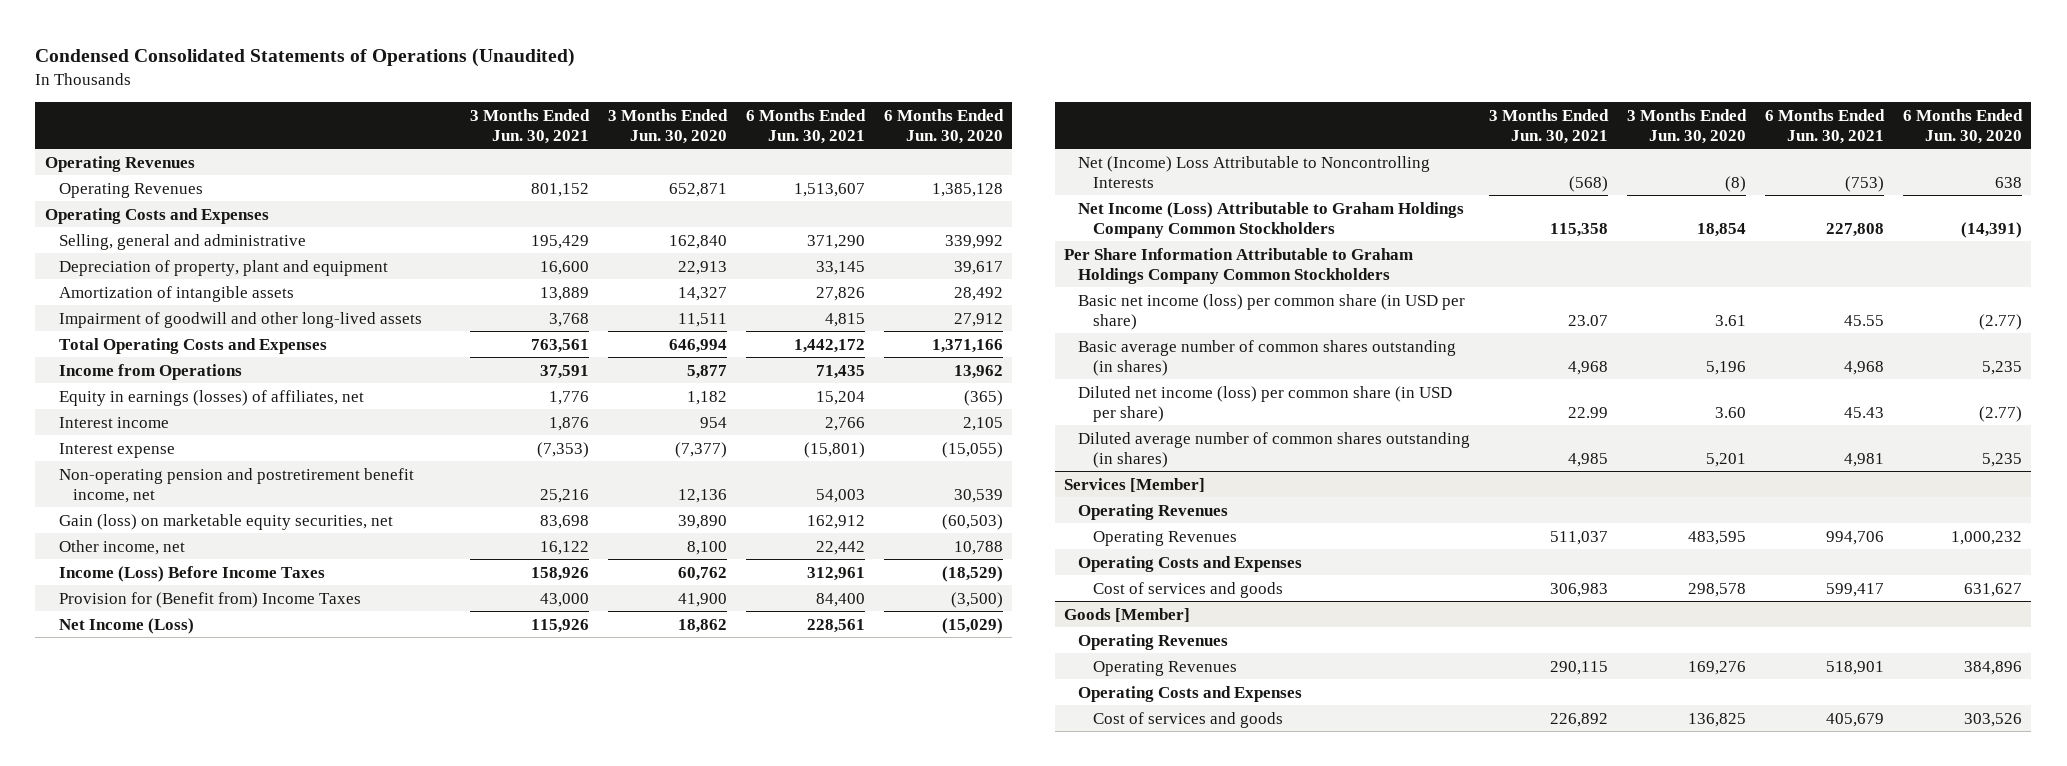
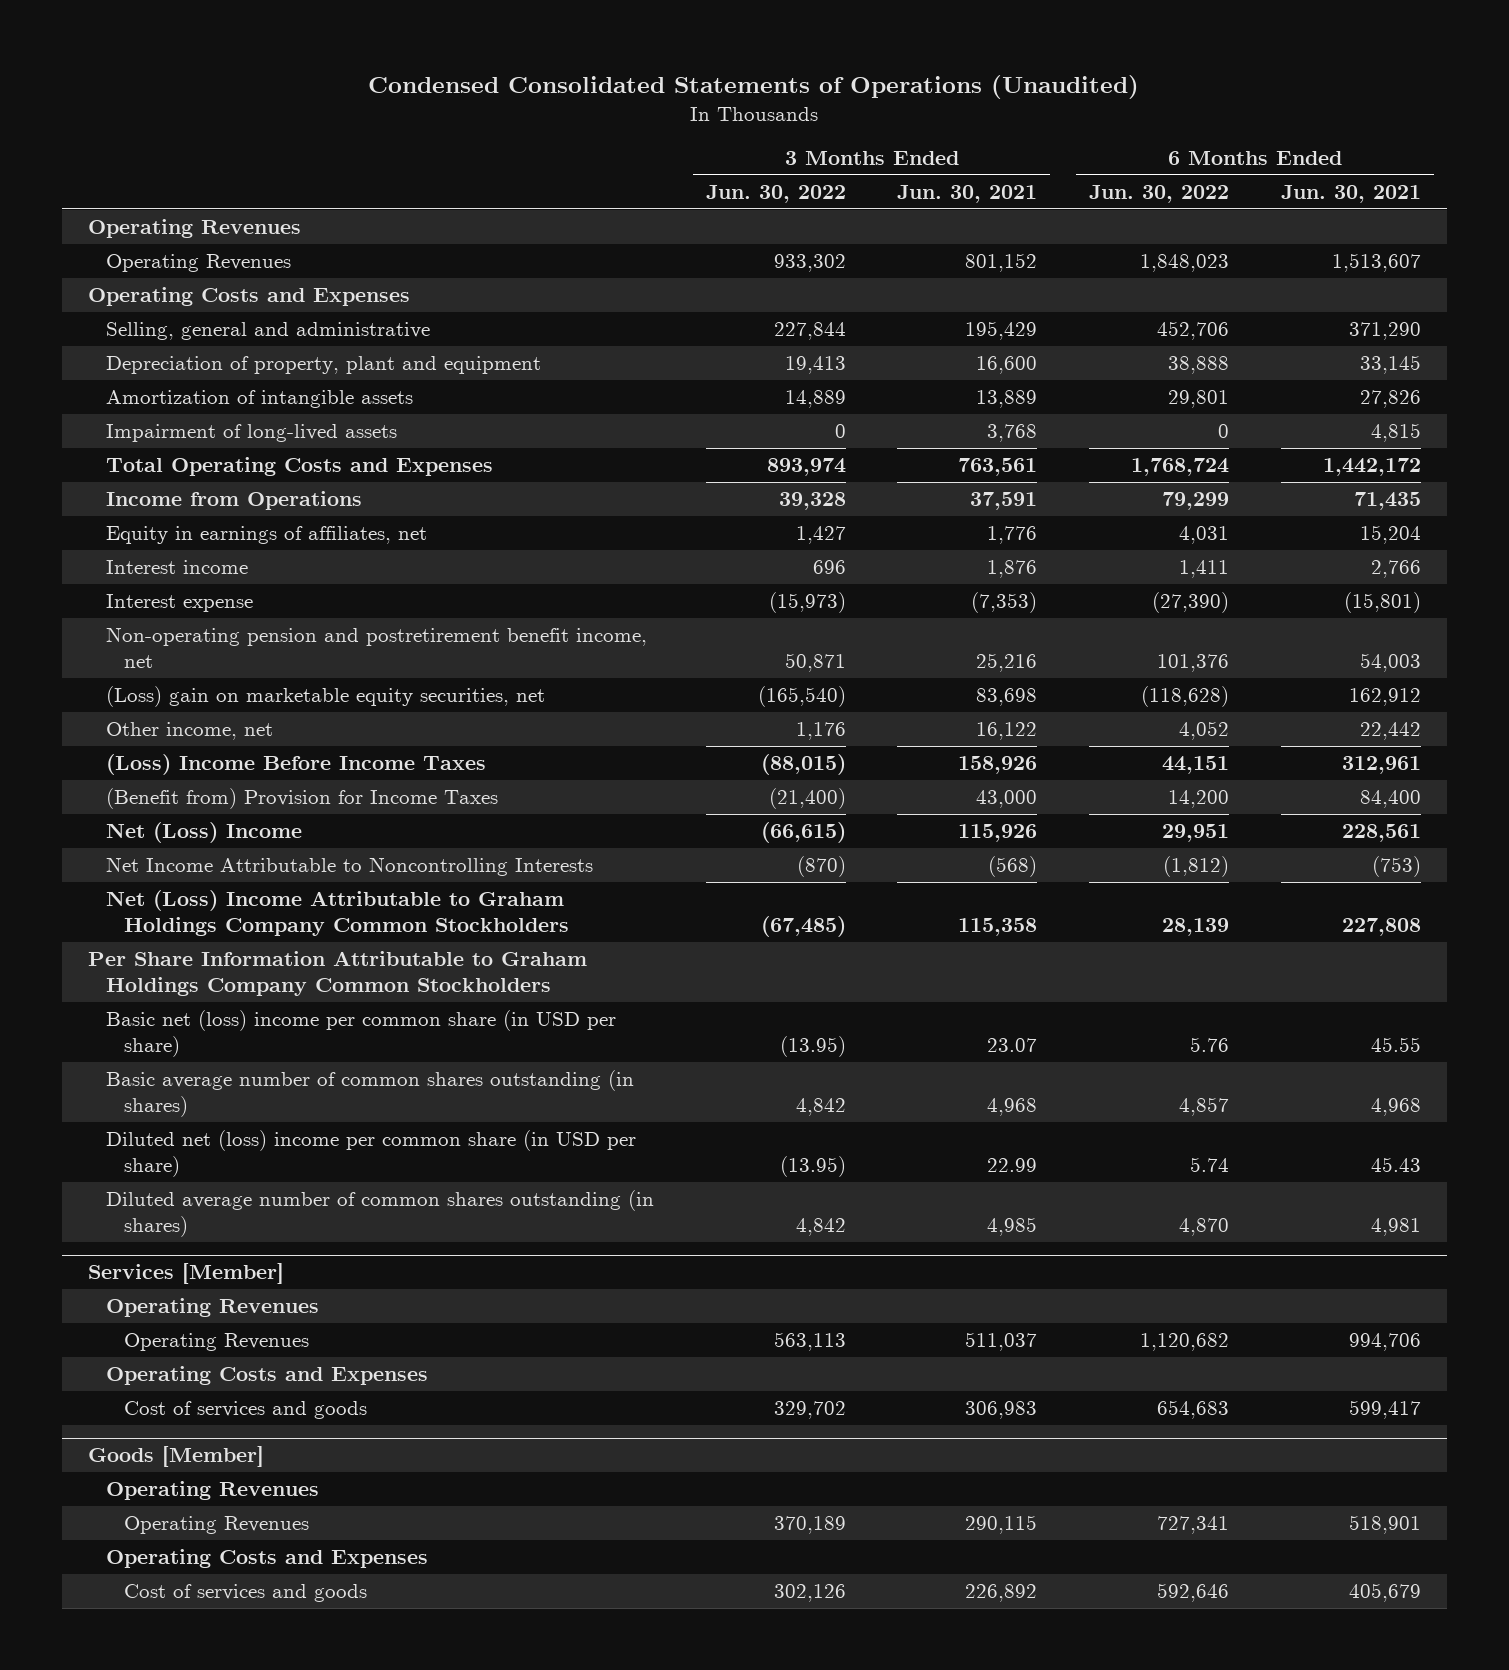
- | 3 Months Ended Jun. 30, 2021 | 3 Months Ended Jun. 30, 2020 | 6 Months Ended Jun. 30, 2021 | 6 Months Ended Jun. 30, 2020
+ | 3 Months Ended Jun. 30, 2022 | 3 Months Ended Jun. 30, 2021 | 6 Months Ended Jun. 30, 2022 | 6 Months Ended Jun. 30, 2021
- Impairment of goodwill and other long-lived assets | 3,768 | 11,511 | 4,815 | 27,912
+ Impairment of long-lived assets | 0 | 3,768 | 0 | 4,815
- Equity in earnings (losses) of affiliates, net | 1,776 | 1,182 | 15,204 | (365)
+ Equity in earnings of affiliates, net | 1,427 | 1,776 | 4,031 | 15,204
- Gain (loss) on marketable equity securities, net | 83,698 | 39,890 | 162,912 | (60,503)
+ (Loss) gain on marketable equity securities, net | (165,540) | 83,698 | (118,628) | 162,912
- Income (Loss) Before Income Taxes | 158,926 | 60,762 | 312,961 | (18,529)
- Provision for (Benefit from) Income Taxes | 43,000 | 41,900 | 84,400 | (3,500)
- Net Income (Loss) | 115,926 | 18,862 | 228,561 | (15,029)
- Net (Income) Loss Attributable to Noncontrolling Interests | (568) | (8) | (753) | 638
- Net Income (Loss) Attributable to Graham Holdings Company Common Stockholders | 115,358 | 18,854 | 227,808 | (14,391)
+ (Loss) Income Before Income Taxes | (88,015) | 158,926 | 44,151 | 312,961
+ (Benefit from) Provision for Income Taxes | (21,400) | 43,000 | 14,200 | 84,400
+ Net (Loss) Income | (66,615) | 115,926 | 29,951 | 228,561
+ Net Income Attributable to Noncontrolling Interests | (870) | (568) | (1,812) | (753)
+ Net (Loss) Income Attributable to Graham Holdings Company Common Stockholders | (67,485) | 115,358 | 28,139 | 227,808
- Basic net income (loss) per common share (in USD per share) | 23.07 | 3.61 | 45.55 | (2.77)
+ Basic net (loss) income per common share (in USD per share) | (13.95) | 23.07 | 5.76 | 45.55
- Diluted net income (loss) per common share (in USD per share) | 22.99 | 3.60 | 45.43 | (2.77)
+ Diluted net (loss) income per common share (in USD per share) | (13.95) | 22.99 | 5.74 | 45.43

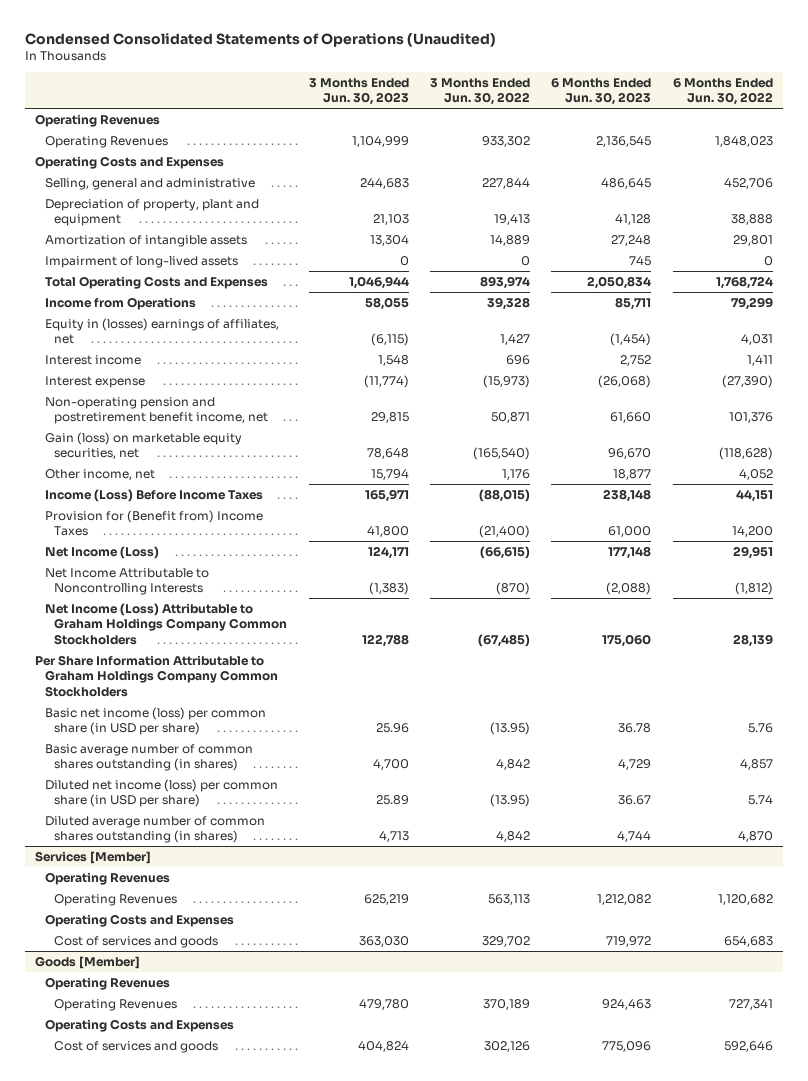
- | 3 Months Ended Jun. 30, 2022 | 3 Months Ended Jun. 30, 2021 | 6 Months Ended Jun. 30, 2022 | 6 Months Ended Jun. 30, 2021
+ | 3 Months Ended Jun. 30, 2023 | 3 Months Ended Jun. 30, 2022 | 6 Months Ended Jun. 30, 2023 | 6 Months Ended Jun. 30, 2022
- Equity in earnings of affiliates, net | 1,427 | 1,776 | 4,031 | 15,204
+ Equity in (losses) earnings of affiliates, net | (6,115) | 1,427 | (1,454) | 4,031
- (Loss) gain on marketable equity securities, net | (165,540) | 83,698 | (118,628) | 162,912
+ Gain (loss) on marketable equity securities, net | 78,648 | (165,540) | 96,670 | (118,628)
- (Loss) Income Before Income Taxes | (88,015) | 158,926 | 44,151 | 312,961
- (Benefit from) Provision for Income Taxes | (21,400) | 43,000 | 14,200 | 84,400
- Net (Loss) Income | (66,615) | 115,926 | 29,951 | 228,561
+ Income (Loss) Before Income Taxes | 165,971 | (88,015) | 238,148 | 44,151
+ Provision for (Benefit from) Income Taxes | 41,800 | (21,400) | 61,000 | 14,200
+ Net Income (Loss) | 124,171 | (66,615) | 177,148 | 29,951
- Net (Loss) Income Attributable to Graham Holdings Company Common Stockholders | (67,485) | 115,358 | 28,139 | 227,808
+ Net Income (Loss) Attributable to Graham Holdings Company Common Stockholders | 122,788 | (67,485) | 175,060 | 28,139
- Basic net (loss) income per common share (in USD per share) | (13.95) | 23.07 | 5.76 | 45.55
+ Basic net income (loss) per common share (in USD per share) | 25.96 | (13.95) | 36.78 | 5.76
- Diluted net (loss) income per common share (in USD per share) | (13.95) | 22.99 | 5.74 | 45.43
+ Diluted net income (loss) per common share (in USD per share) | 25.89 | (13.95) | 36.67 | 5.74

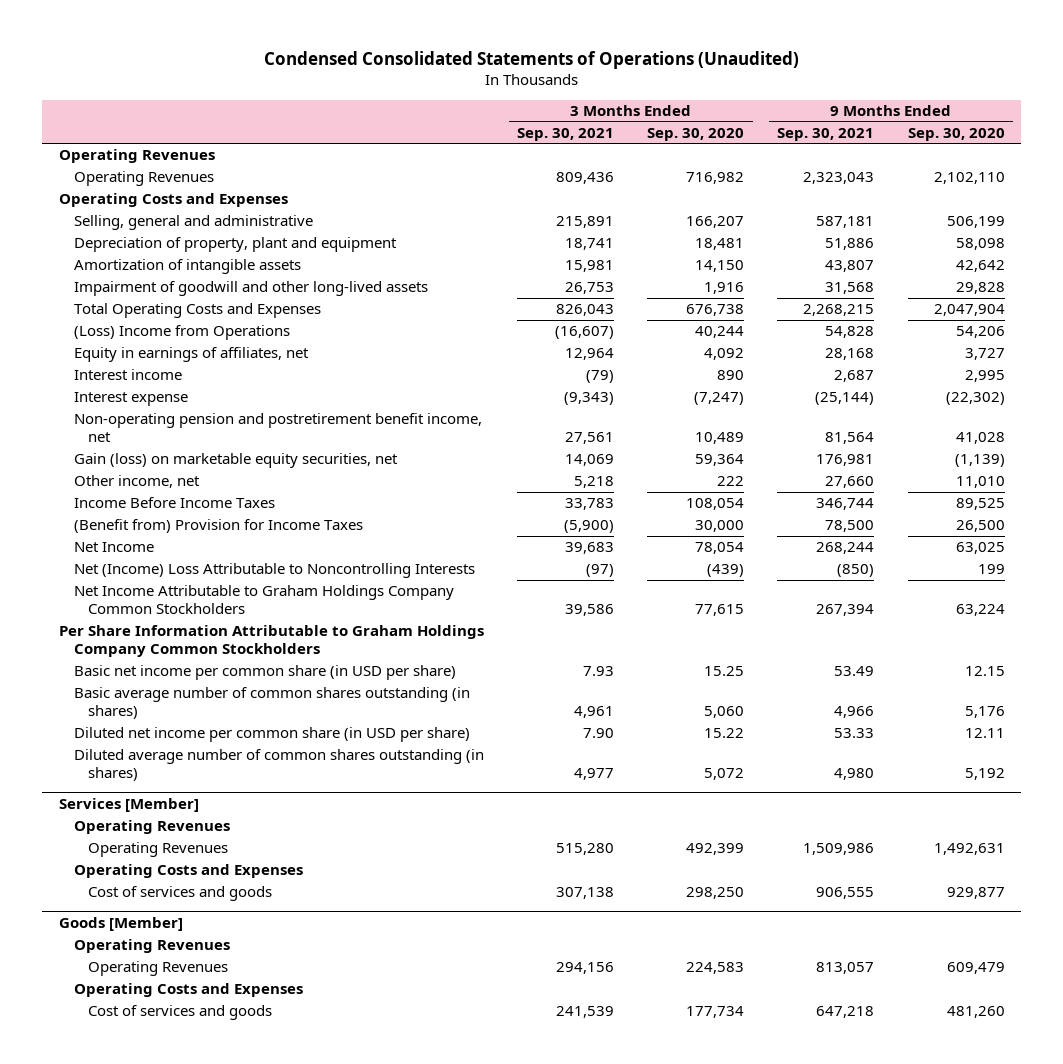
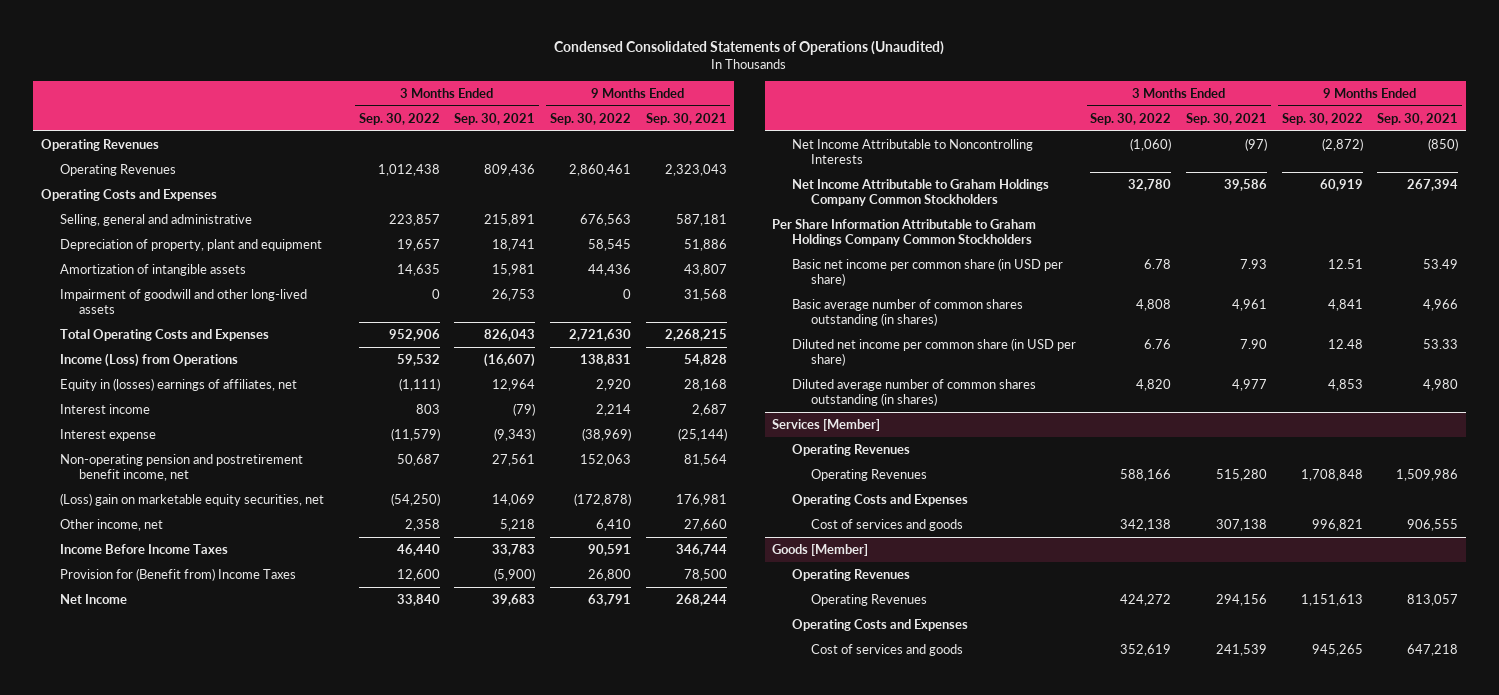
- | 3 Months Ended Sep. 30, 2021 | 3 Months Ended Sep. 30, 2020 | 9 Months Ended Sep. 30, 2021 | 9 Months Ended Sep. 30, 2020
+ | 3 Months Ended Sep. 30, 2022 | 3 Months Ended Sep. 30, 2021 | 9 Months Ended Sep. 30, 2022 | 9 Months Ended Sep. 30, 2021
- (Loss) Income from Operations | (16,607) | 40,244 | 54,828 | 54,206
- Equity in earnings of affiliates, net | 12,964 | 4,092 | 28,168 | 3,727
+ Income (Loss) from Operations | 59,532 | (16,607) | 138,831 | 54,828
+ Equity in (losses) earnings of affiliates, net | (1,111) | 12,964 | 2,920 | 28,168
- Gain (loss) on marketable equity securities, net | 14,069 | 59,364 | 176,981 | (1,139)
+ (Loss) gain on marketable equity securities, net | (54,250) | 14,069 | (172,878) | 176,981
- (Benefit from) Provision for Income Taxes | (5,900) | 30,000 | 78,500 | 26,500
+ Provision for (Benefit from) Income Taxes | 12,600 | (5,900) | 26,800 | 78,500
- Net (Income) Loss Attributable to Noncontrolling Interests | (97) | (439) | (850) | 199
+ Net Income Attributable to Noncontrolling Interests | (1,060) | (97) | (2,872) | (850)

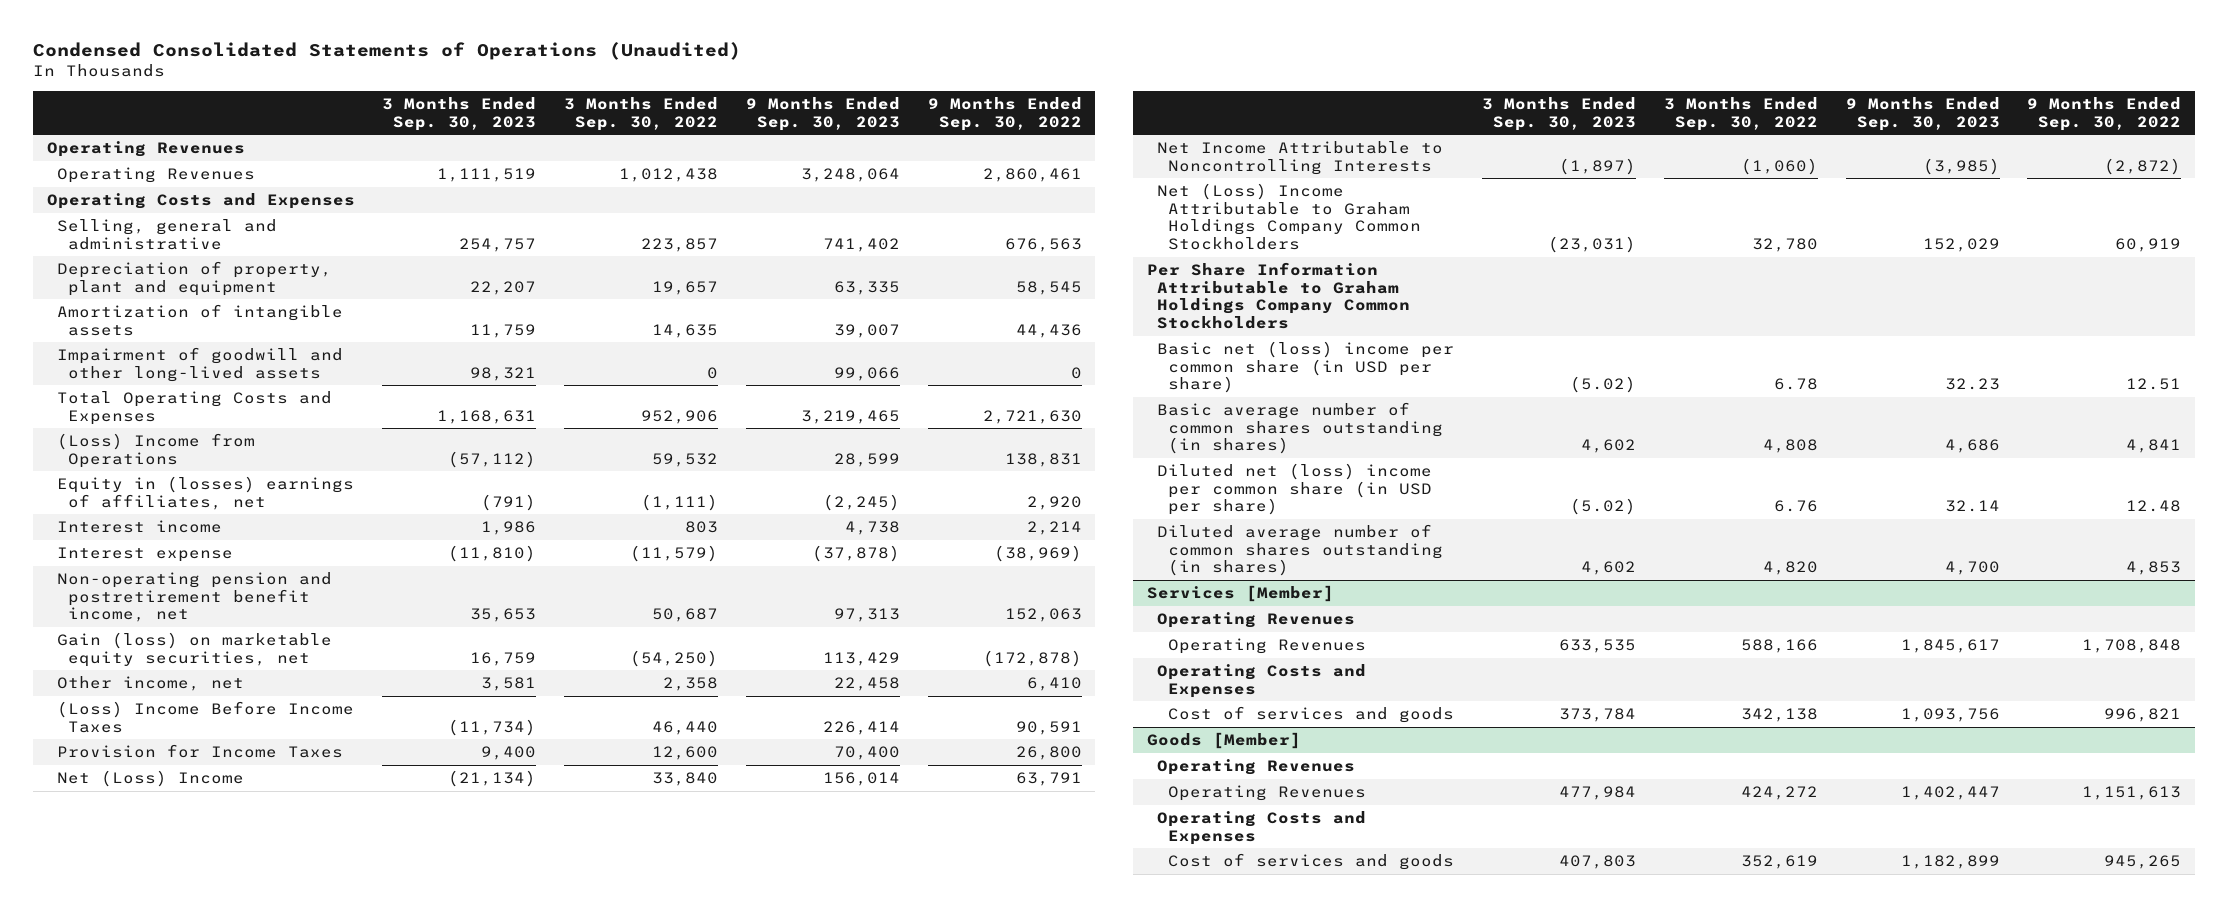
- | 3 Months Ended Sep. 30, 2022 | 3 Months Ended Sep. 30, 2021 | 9 Months Ended Sep. 30, 2022 | 9 Months Ended Sep. 30, 2021
+ | 3 Months Ended Sep. 30, 2023 | 3 Months Ended Sep. 30, 2022 | 9 Months Ended Sep. 30, 2023 | 9 Months Ended Sep. 30, 2022
- Income (Loss) from Operations | 59,532 | (16,607) | 138,831 | 54,828
+ (Loss) Income from Operations | (57,112) | 59,532 | 28,599 | 138,831
- (Loss) gain on marketable equity securities, net | (54,250) | 14,069 | (172,878) | 176,981
+ Gain (loss) on marketable equity securities, net | 16,759 | (54,250) | 113,429 | (172,878)
- Income Before Income Taxes | 46,440 | 33,783 | 90,591 | 346,744
- Provision for (Benefit from) Income Taxes | 12,600 | (5,900) | 26,800 | 78,500
- Net Income | 33,840 | 39,683 | 63,791 | 268,244
+ (Loss) Income Before Income Taxes | (11,734) | 46,440 | 226,414 | 90,591
+ Provision for Income Taxes | 9,400 | 12,600 | 70,400 | 26,800
+ Net (Loss) Income | (21,134) | 33,840 | 156,014 | 63,791
- Net Income Attributable to Graham Holdings Company Common Stockholders | 32,780 | 39,586 | 60,919 | 267,394
+ Net (Loss) Income Attributable to Graham Holdings Company Common Stockholders | (23,031) | 32,780 | 152,029 | 60,919
- Basic net income per common share (in USD per share) | 6.78 | 7.93 | 12.51 | 53.49
+ Basic net (loss) income per common share (in USD per share) | (5.02) | 6.78 | 32.23 | 12.51
- Diluted net income per common share (in USD per share) | 6.76 | 7.90 | 12.48 | 53.33
+ Diluted net (loss) income per common share (in USD per share) | (5.02) | 6.76 | 32.14 | 12.48

